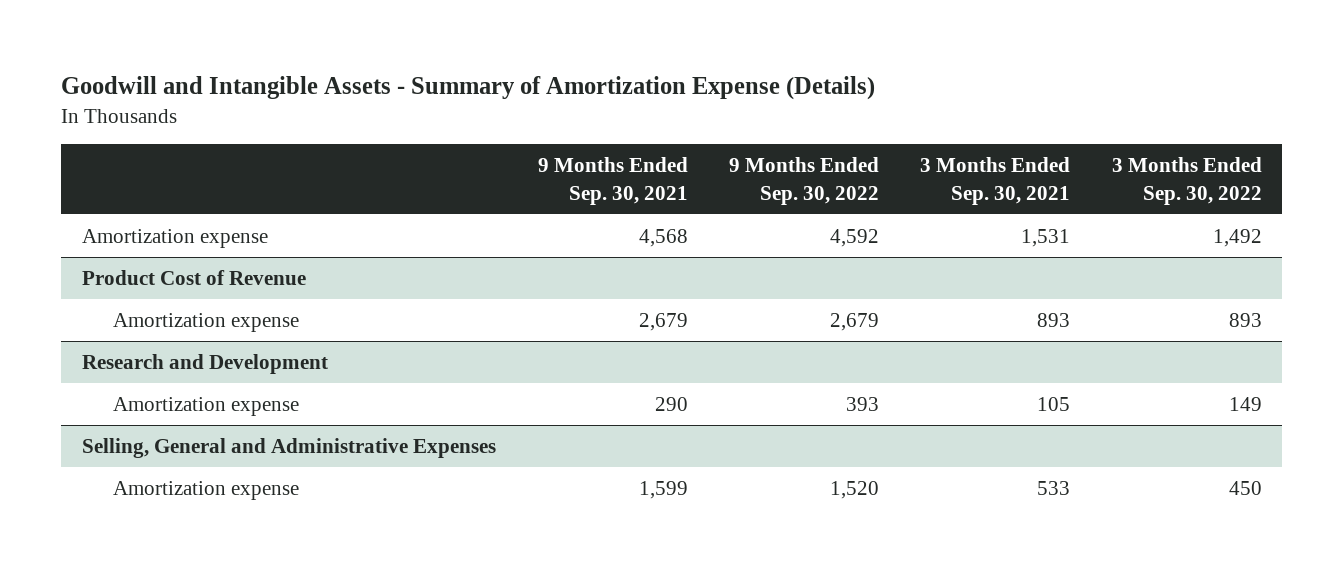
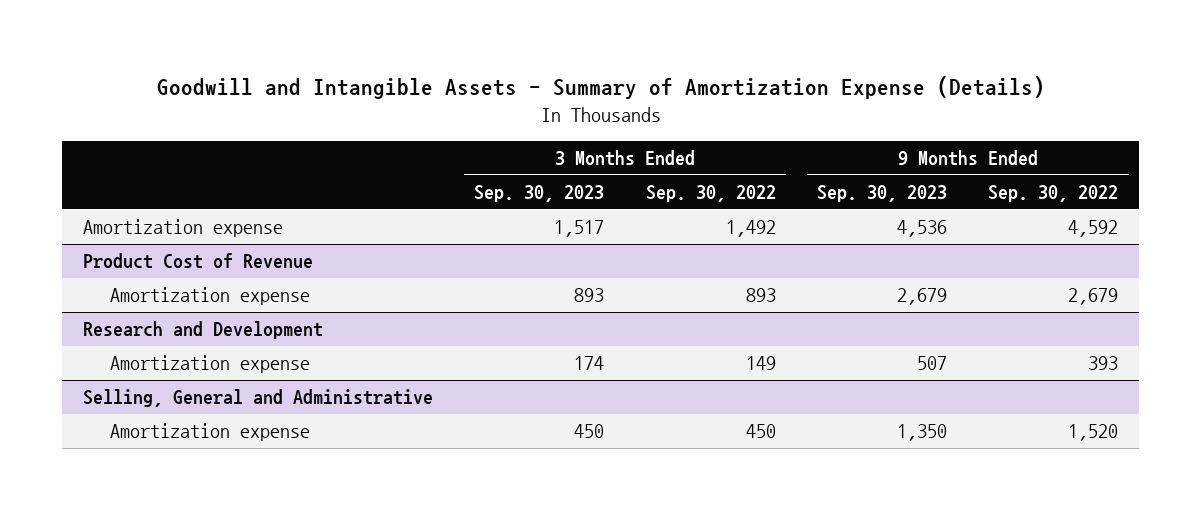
- | 9 Months Ended Sep. 30, 2021 | 9 Months Ended Sep. 30, 2022 | 3 Months Ended Sep. 30, 2021 | 3 Months Ended Sep. 30, 2022
+ | 3 Months Ended Sep. 30, 2023 | 3 Months Ended Sep. 30, 2022 | 9 Months Ended Sep. 30, 2023 | 9 Months Ended Sep. 30, 2022
- Selling, General and Administrative Expenses
+ Selling, General and Administrative

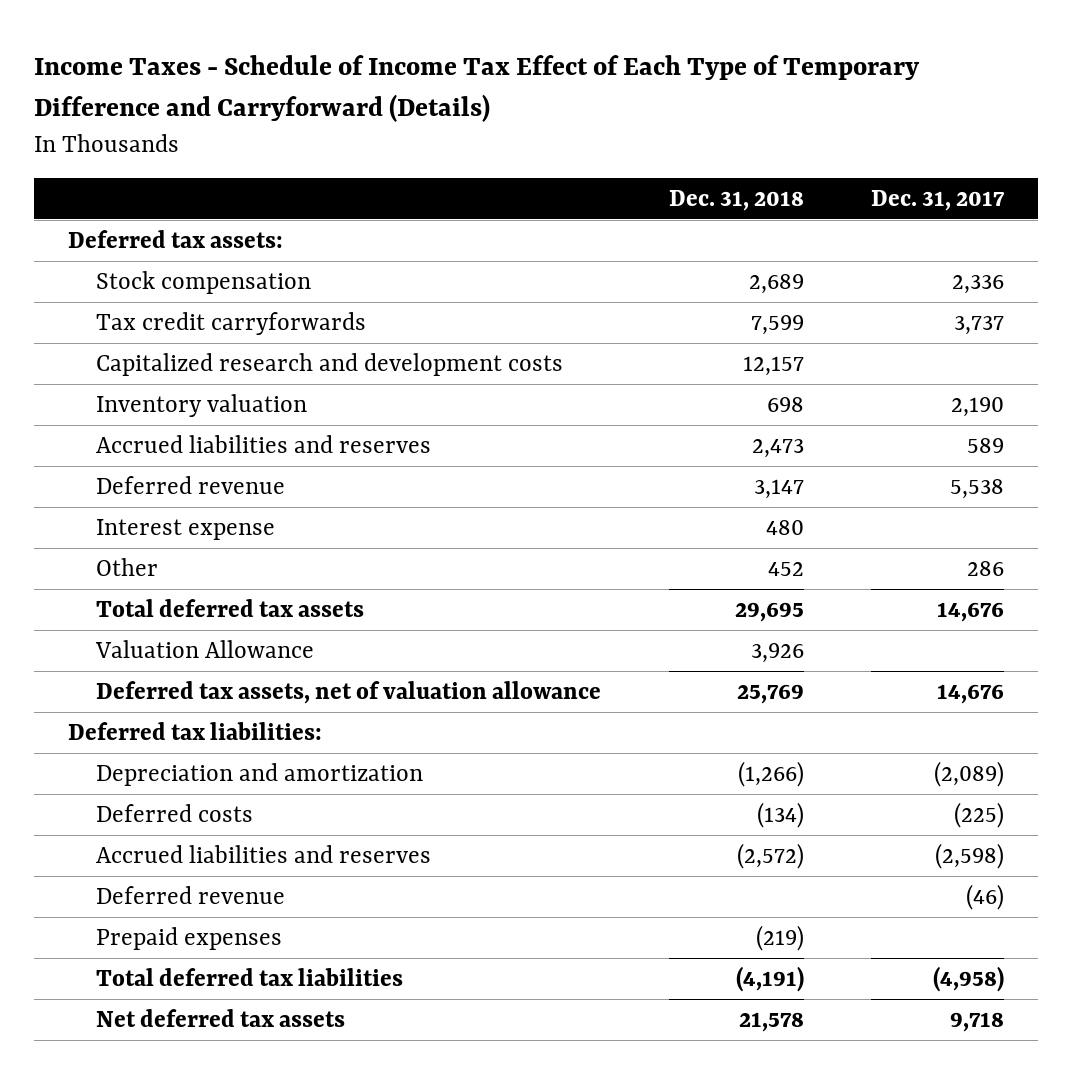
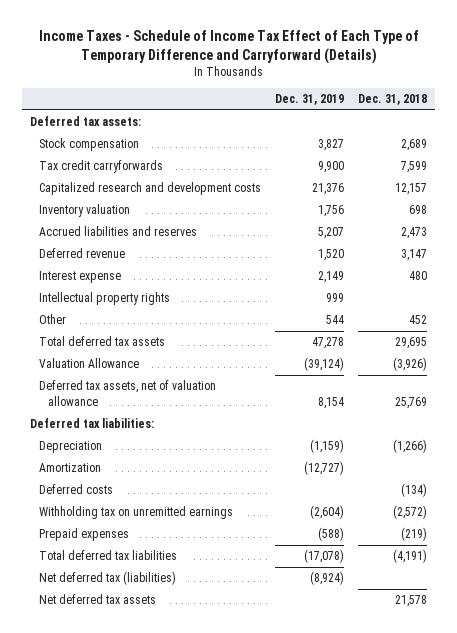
- | Dec. 31, 2018 | Dec. 31, 2017
+ | Dec. 31, 2019 | Dec. 31, 2018
+ Intellectual property rights | 999 |
- Valuation Allowance | 3,926 |
+ Valuation Allowance | (39,124) | (3,926)
- Depreciation and amortization | (1,266) | (2,089)
+ Depreciation | (1,159) | (1,266)
+ Amortization | (12,727) |
- Accrued liabilities and reserves | (2,572) | (2,598)
- Deferred revenue | | (46)
+ Withholding tax on unremitted earnings | (2,604) | (2,572)
+ Net deferred tax (liabilities) | (8,924) |

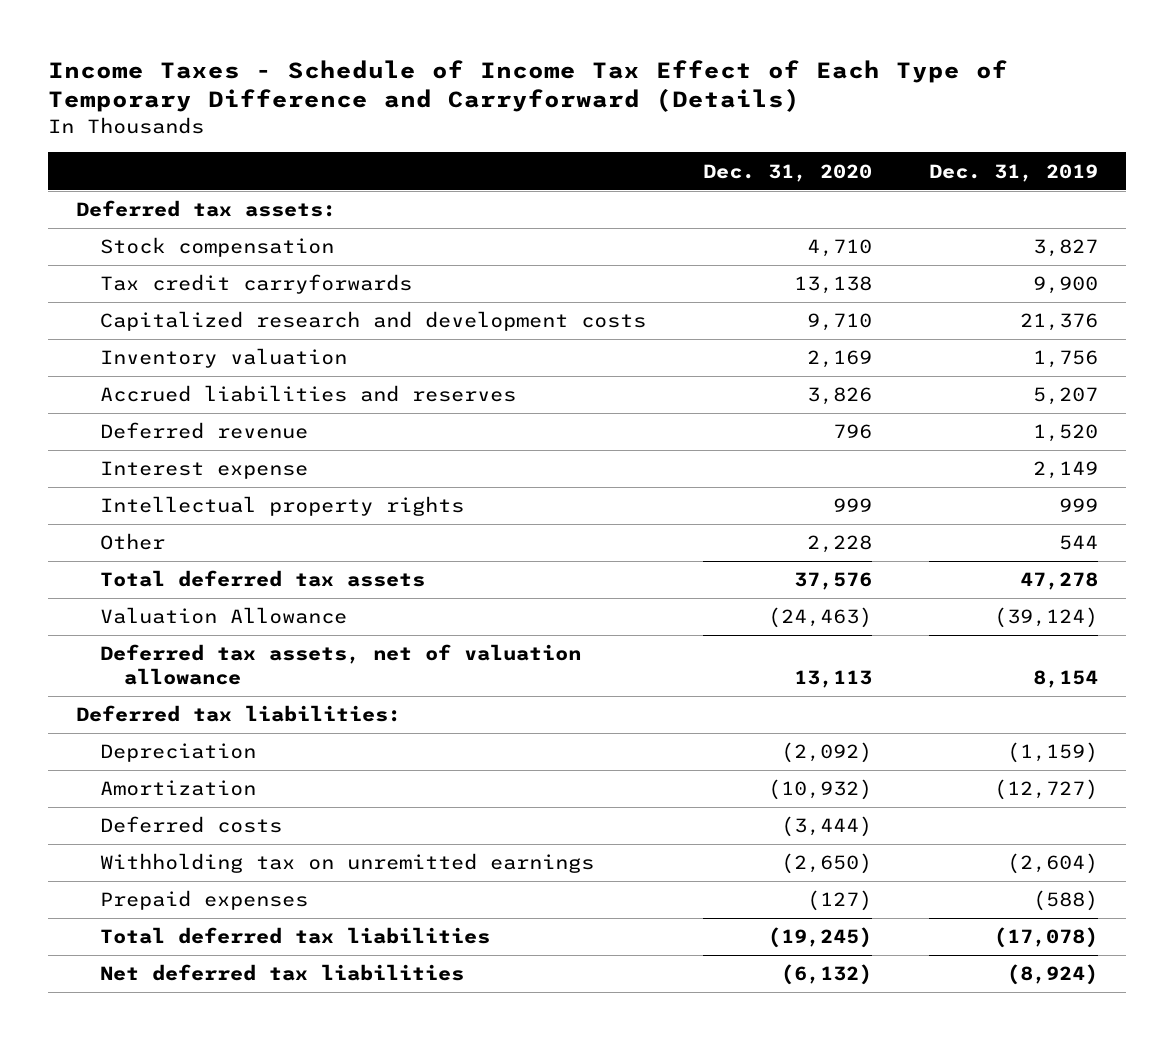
- | Dec. 31, 2019 | Dec. 31, 2018
+ | Dec. 31, 2020 | Dec. 31, 2019
- Net deferred tax (liabilities) | (8,924) |
- Net deferred tax assets | | 21,578
+ Net deferred tax liabilities | (6,132) | (8,924)

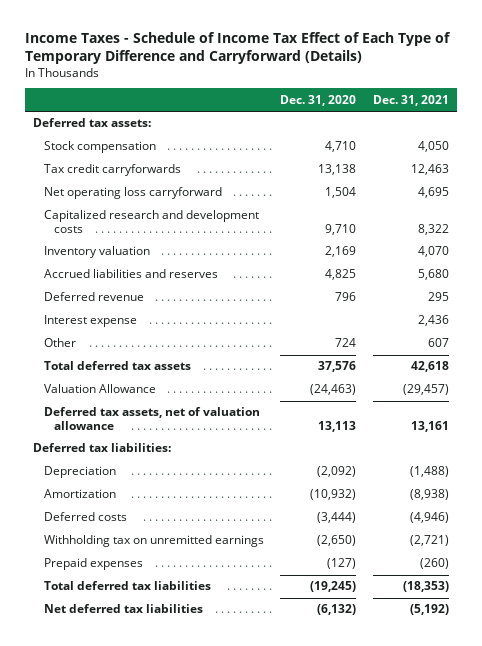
- | Dec. 31, 2020 | Dec. 31, 2019
+ | Dec. 31, 2020 | Dec. 31, 2021
+ Net operating loss carryforward | 1,504 | 4,695
- Accrued liabilities and reserves | 3,826 | 5,207
+ Accrued liabilities and reserves | 4,825 | 5,680
- Intellectual property rights | 999 | 999
- Other | 2,228 | 544
+ Other | 724 | 607

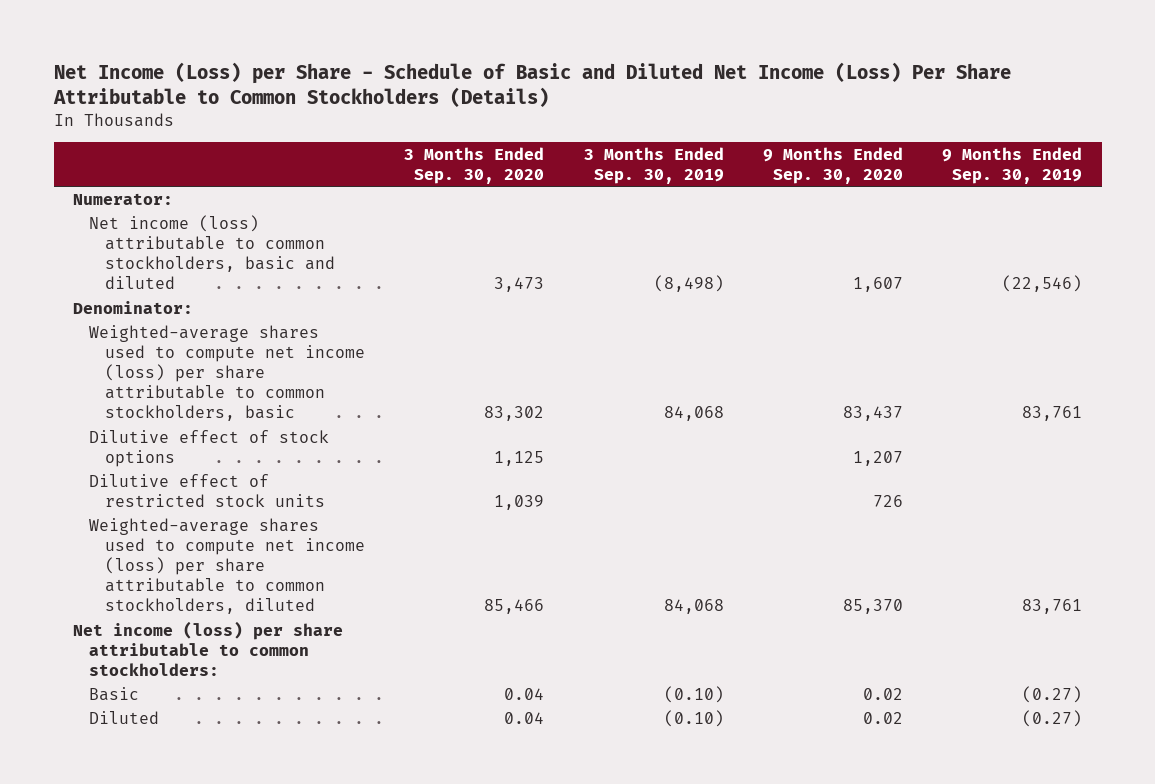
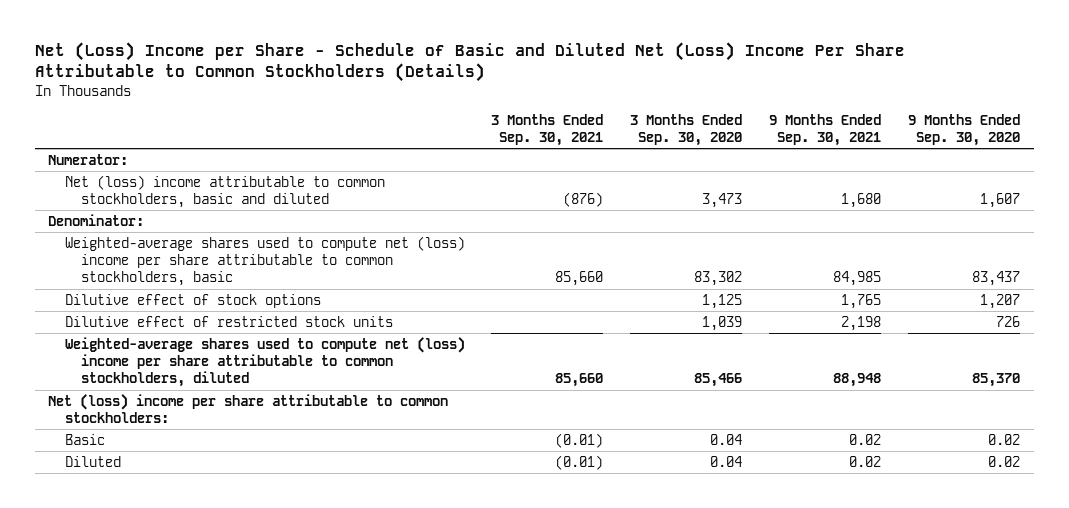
- Net Income (Loss) per Share - Schedule of Basic and Diluted Net Income (Loss) Per Share Attributable to Common Stockholders (Details)
+ Net (Loss) Income per Share - Schedule of Basic and Diluted Net (Loss) Income Per Share Attributable to Common Stockholders (Details)
- | 3 Months Ended Sep. 30, 2020 | 3 Months Ended Sep. 30, 2019 | 9 Months Ended Sep. 30, 2020 | 9 Months Ended Sep. 30, 2019
+ | 3 Months Ended Sep. 30, 2021 | 3 Months Ended Sep. 30, 2020 | 9 Months Ended Sep. 30, 2021 | 9 Months Ended Sep. 30, 2020
- Net income (loss) attributable to common stockholders, basic and diluted | 3,473 | (8,498) | 1,607 | (22,546)
+ Net (loss) income attributable to common stockholders, basic and diluted | (876) | 3,473 | 1,680 | 1,607
- Weighted-average shares used to compute net income (loss) per share attributable to common stockholders, basic | 83,302 | 84,068 | 83,437 | 83,761
+ Weighted-average shares used to compute net (loss) income per share attributable to common stockholders, basic | 85,660 | 83,302 | 84,985 | 83,437
- Weighted-average shares used to compute net income (loss) per share attributable to common stockholders, diluted | 85,466 | 84,068 | 85,370 | 83,761
- Net income (loss) per share attributable to common stockholders:
+ Weighted-average shares used to compute net (loss) income per share attributable to common stockholders, diluted | 85,660 | 85,466 | 88,948 | 85,370
+ Net (loss) income per share attributable to common stockholders:

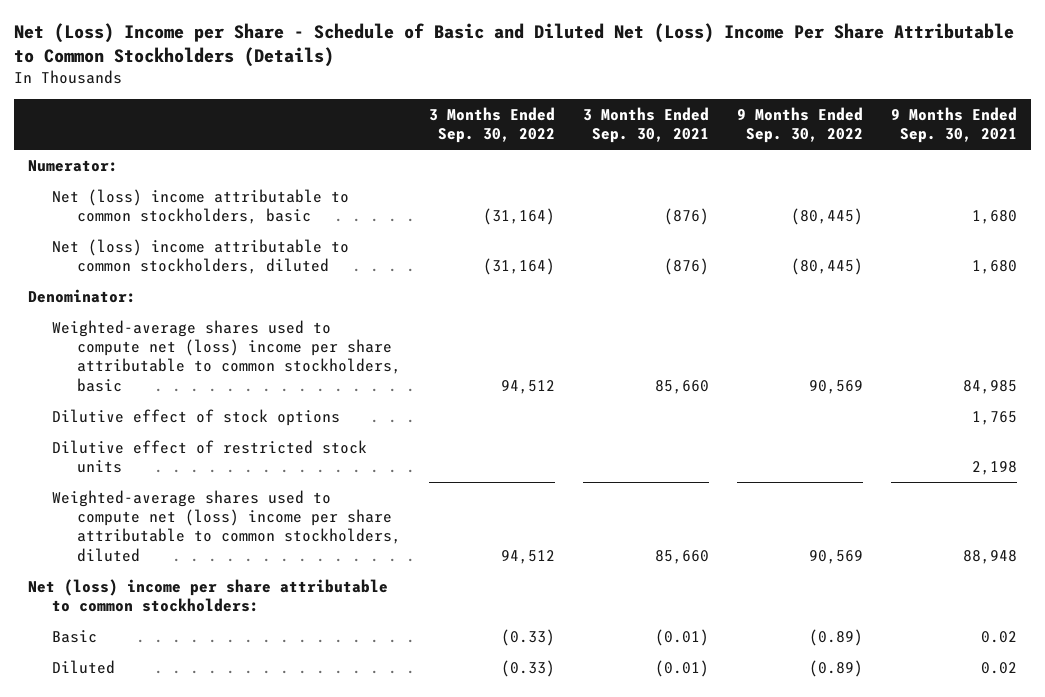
- | 3 Months Ended Sep. 30, 2021 | 3 Months Ended Sep. 30, 2020 | 9 Months Ended Sep. 30, 2021 | 9 Months Ended Sep. 30, 2020
+ | 3 Months Ended Sep. 30, 2022 | 3 Months Ended Sep. 30, 2021 | 9 Months Ended Sep. 30, 2022 | 9 Months Ended Sep. 30, 2021
- Net (loss) income attributable to common stockholders, basic and diluted | (876) | 3,473 | 1,680 | 1,607
+ Net (loss) income attributable to common stockholders, basic | (31,164) | (876) | (80,445) | 1,680
+ Net (loss) income attributable to common stockholders, diluted | (31,164) | (876) | (80,445) | 1,680

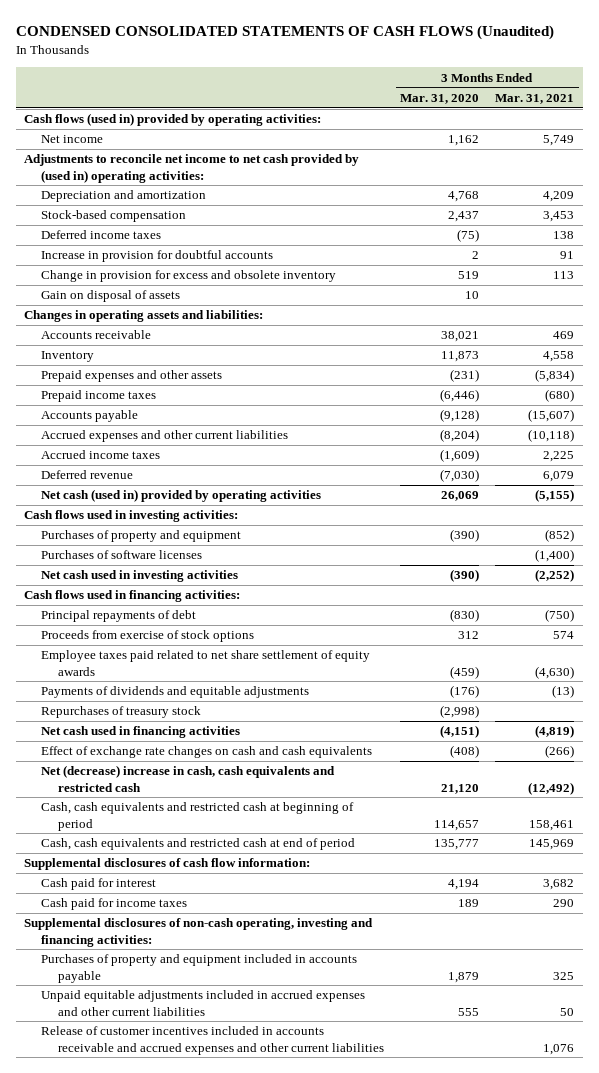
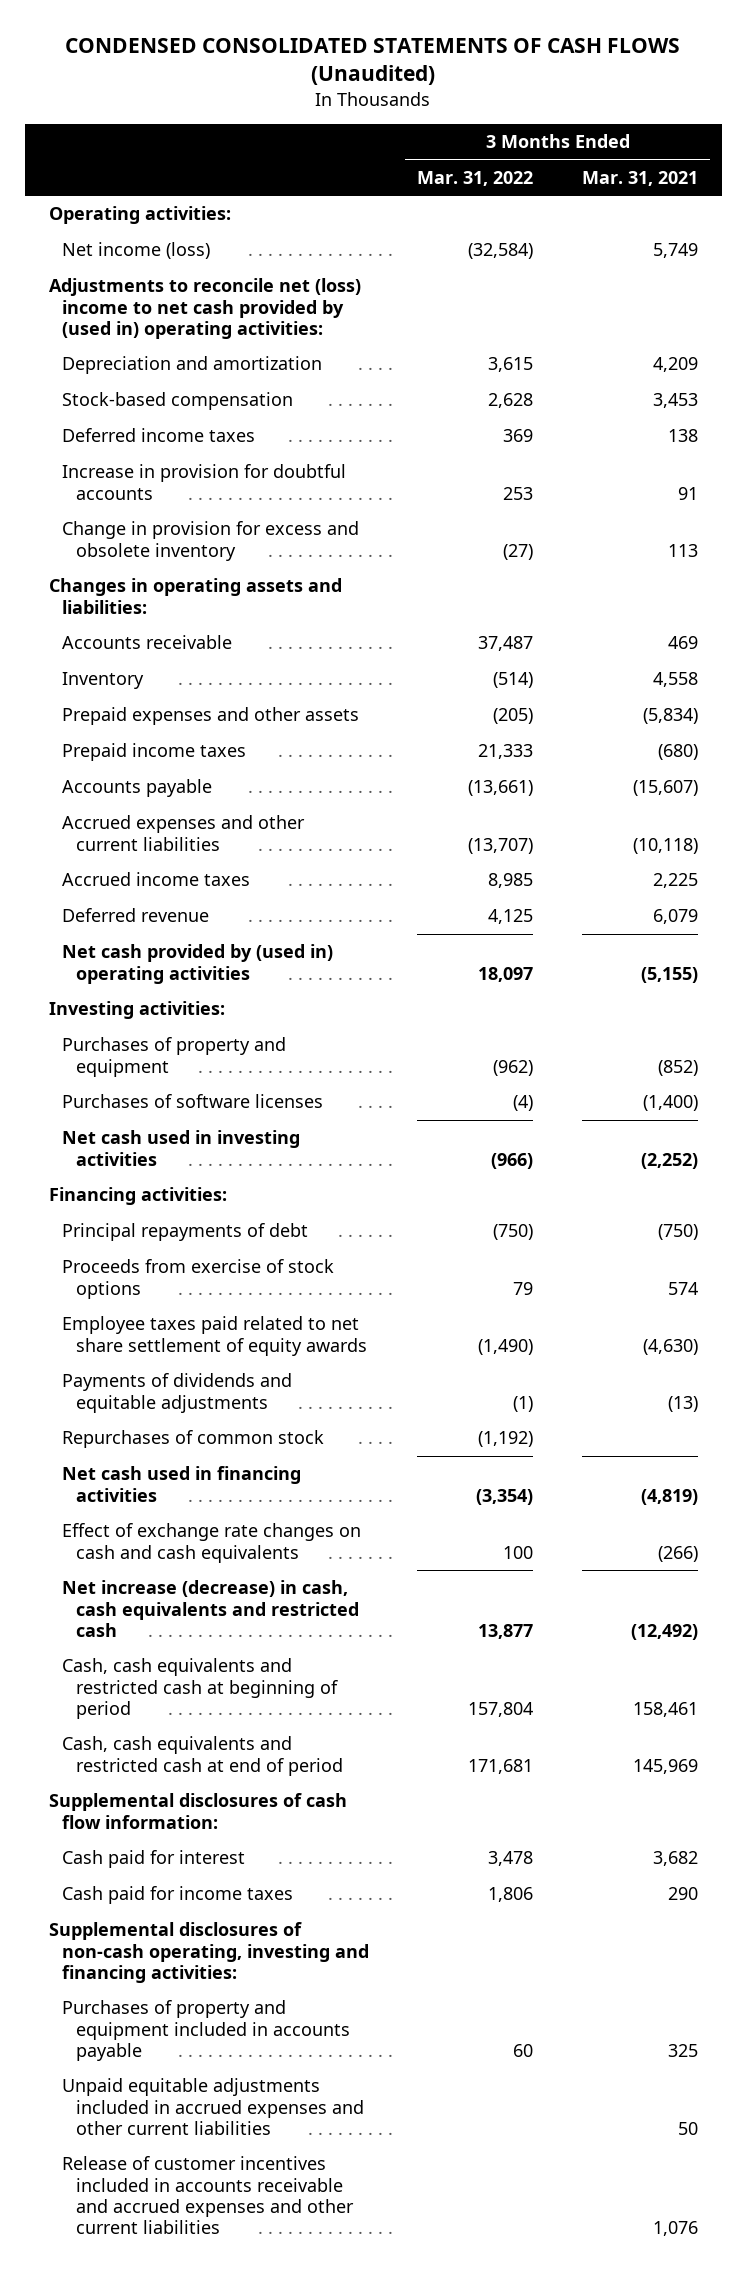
- | 3 Months Ended Mar. 31, 2020 | 3 Months Ended Mar. 31, 2021
+ | 3 Months Ended Mar. 31, 2022 | 3 Months Ended Mar. 31, 2021
- Cash flows (used in) provided by operating activities:
- Net income | 1,162 | 5,749
- Adjustments to reconcile net income to net cash provided by (used in) operating activities:
+ Operating activities:
+ Net income (loss) | (32,584) | 5,749
+ Adjustments to reconcile net (loss) income to net cash provided by (used in) operating activities:
- Gain on disposal of assets | 10 |
- Net cash (used in) provided by operating activities | 26,069 | (5,155)
- Cash flows used in investing activities:
+ Net cash provided by (used in) operating activities | 18,097 | (5,155)
+ Investing activities:
- Cash flows used in financing activities:
+ Financing activities:
- Repurchases of treasury stock | (2,998) |
+ Repurchases of common stock | (1,192) |
- Net (decrease) increase in cash, cash equivalents and restricted cash | 21,120 | (12,492)
+ Net increase (decrease) in cash, cash equivalents and restricted cash | 13,877 | (12,492)

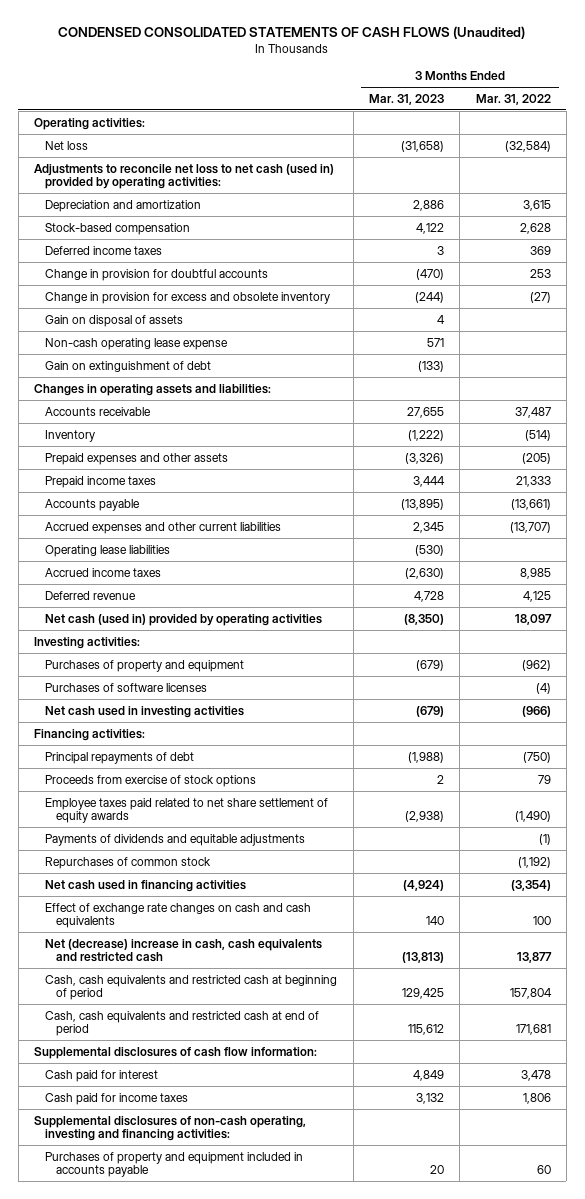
- | 3 Months Ended Mar. 31, 2022 | 3 Months Ended Mar. 31, 2021
+ | 3 Months Ended Mar. 31, 2023 | 3 Months Ended Mar. 31, 2022
- Net income (loss) | (32,584) | 5,749
- Adjustments to reconcile net (loss) income to net cash provided by (used in) operating activities:
+ Net loss | (31,658) | (32,584)
+ Adjustments to reconcile net loss to net cash (used in) provided by operating activities:
- Increase in provision for doubtful accounts | 253 | 91
+ Change in provision for doubtful accounts | (470) | 253
+ Gain on disposal of assets | 4 |
+ Non-cash operating lease expense | 571 |
+ Gain on extinguishment of debt | (133) |
+ Operating lease liabilities | (530) |
- Net cash provided by (used in) operating activities | 18,097 | (5,155)
+ Net cash (used in) provided by operating activities | (8,350) | 18,097
- Net increase (decrease) in cash, cash equivalents and restricted cash | 13,877 | (12,492)
+ Net (decrease) increase in cash, cash equivalents and restricted cash | (13,813) | 13,877
- Unpaid equitable adjustments included in accrued expenses and other current liabilities | | 50
- Release of customer incentives included in accounts receivable and accrued expenses and other current liabilities | | 1,076

